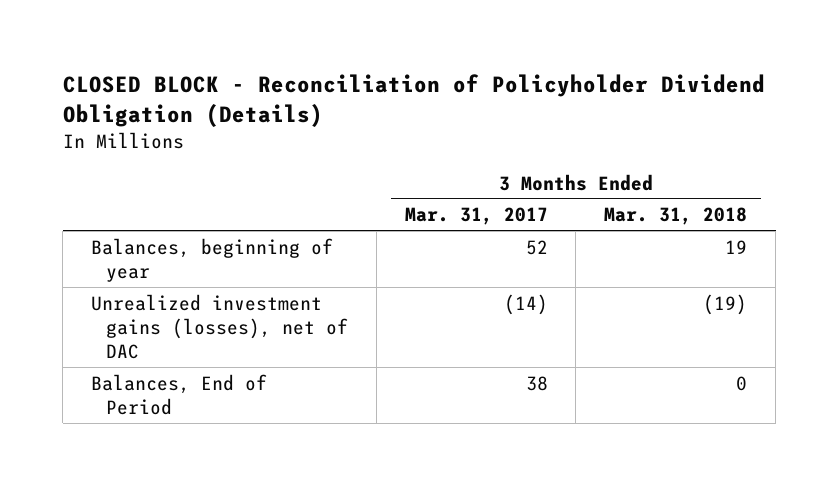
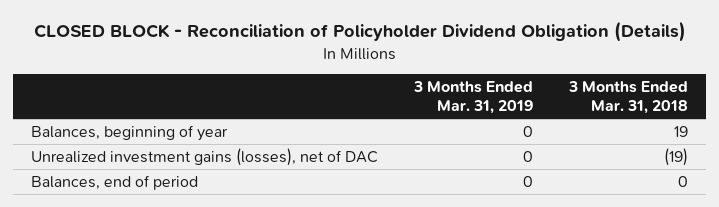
- | 3 Months Ended Mar. 31, 2017 | 3 Months Ended Mar. 31, 2018
+ | 3 Months Ended Mar. 31, 2019 | 3 Months Ended Mar. 31, 2018
- Balances, End of Period | 38 | 0
+ Balances, end of period | 0 | 0

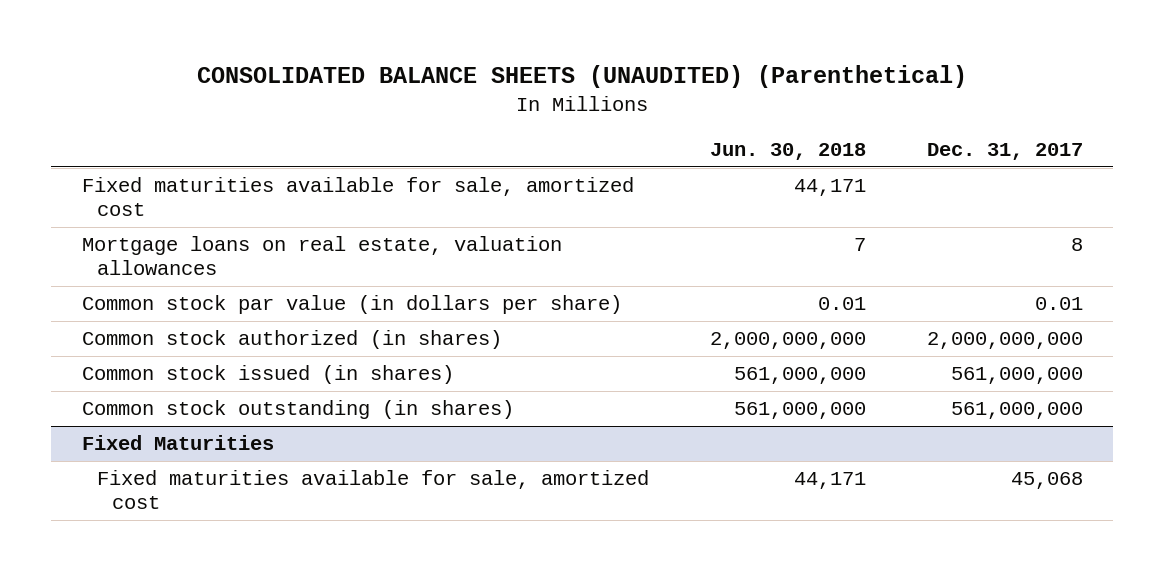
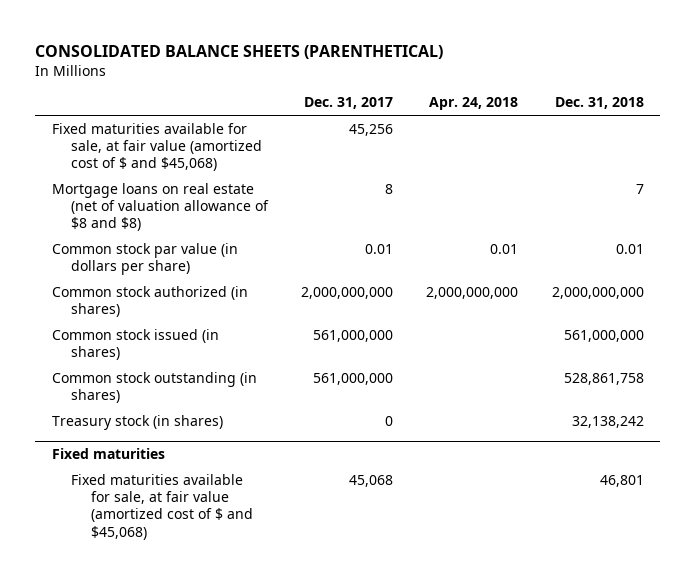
- CONSOLIDATED BALANCE SHEETS (UNAUDITED) (Parenthetical)
+ CONSOLIDATED BALANCE SHEETS (PARENTHETICAL)
- | Jun. 30, 2018 | Dec. 31, 2017
+ | Dec. 31, 2017 | Apr. 24, 2018 | Dec. 31, 2018
- Fixed maturities available for sale, amortized cost | 44,171 |
- Mortgage loans on real estate, valuation allowances | 7 | 8
+ Fixed maturities available for sale, at fair value (amortized cost of $ and $45,068) | 45,256 | |
+ Mortgage loans on real estate (net of valuation allowance of $8 and $8) | 8 | | 7
- Fixed Maturities
- Fixed maturities available for sale, amortized cost | 44,171 | 45,068
+ Treasury stock (in shares) | 0 | | 32,138,242
+ Fixed maturities
+ Fixed maturities available for sale, at fair value (amortized cost of $ and $45,068) | 45,068 | | 46,801

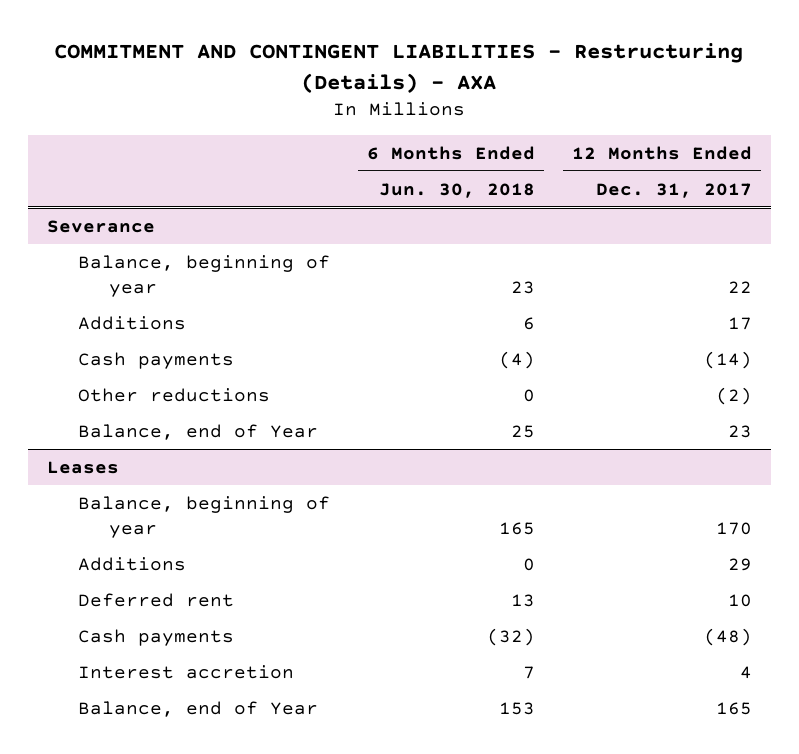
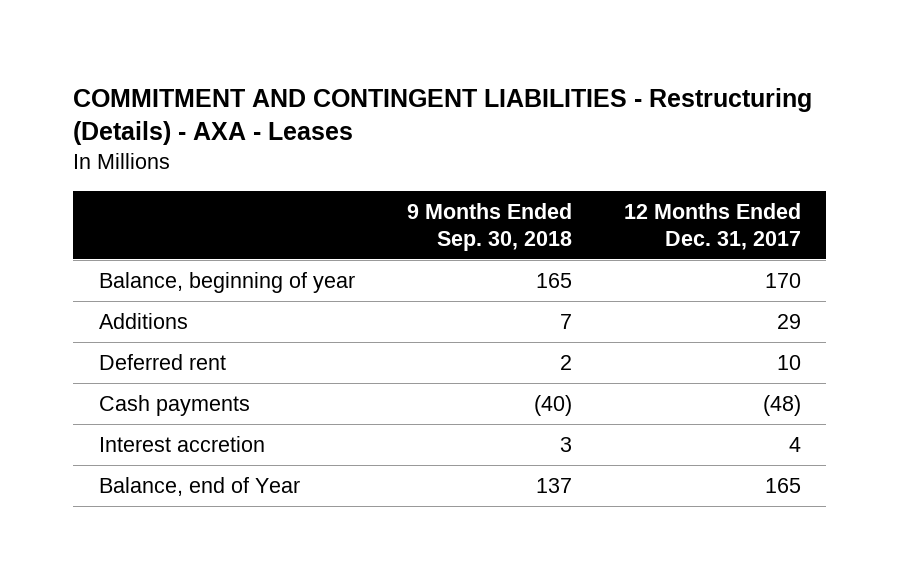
- COMMITMENT AND CONTINGENT LIABILITIES - Restructuring (Details) - AXA
+ COMMITMENT AND CONTINGENT LIABILITIES - Restructuring (Details) - AXA - Leases
- | 6 Months Ended Jun. 30, 2018 | 12 Months Ended Dec. 31, 2017
+ | 9 Months Ended Sep. 30, 2018 | 12 Months Ended Dec. 31, 2017
- Severance
- Balance, beginning of year | 23 | 22
- Additions | 6 | 17
- Cash payments | (4) | (14)
- Other reductions | 0 | (2)
- Balance, end of Year | 25 | 23
- Leases

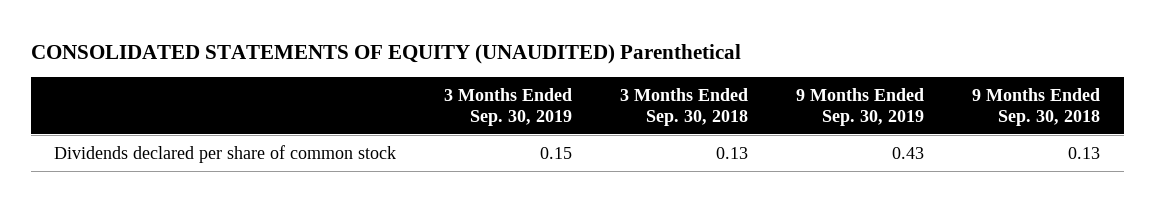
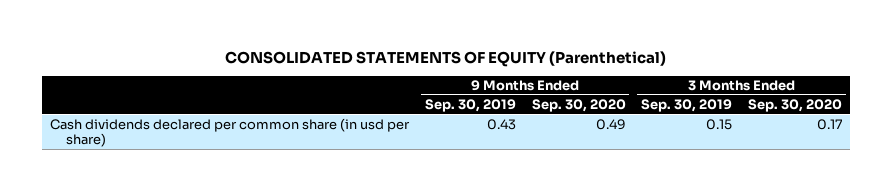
- CONSOLIDATED STATEMENTS OF EQUITY (UNAUDITED) Parenthetical
+ CONSOLIDATED STATEMENTS OF EQUITY (Parenthetical)
- | 3 Months Ended Sep. 30, 2019 | 3 Months Ended Sep. 30, 2018 | 9 Months Ended Sep. 30, 2019 | 9 Months Ended Sep. 30, 2018
+ | 9 Months Ended Sep. 30, 2019 | 9 Months Ended Sep. 30, 2020 | 3 Months Ended Sep. 30, 2019 | 3 Months Ended Sep. 30, 2020
- Dividends declared per share of common stock | 0.15 | 0.13 | 0.43 | 0.13
+ Cash dividends declared per common share (in usd per share) | 0.43 | 0.49 | 0.15 | 0.17

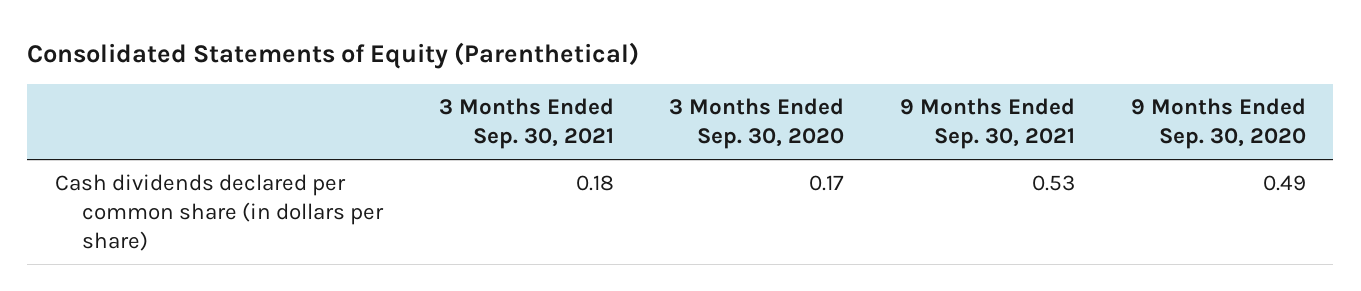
- CONSOLIDATED STATEMENTS OF EQUITY (Parenthetical)
+ Consolidated Statements of Equity (Parenthetical)
- | 9 Months Ended Sep. 30, 2019 | 9 Months Ended Sep. 30, 2020 | 3 Months Ended Sep. 30, 2019 | 3 Months Ended Sep. 30, 2020
+ | 3 Months Ended Sep. 30, 2021 | 3 Months Ended Sep. 30, 2020 | 9 Months Ended Sep. 30, 2021 | 9 Months Ended Sep. 30, 2020
- Cash dividends declared per common share (in usd per share) | 0.43 | 0.49 | 0.15 | 0.17
+ Cash dividends declared per common share (in dollars per share) | 0.18 | 0.17 | 0.53 | 0.49

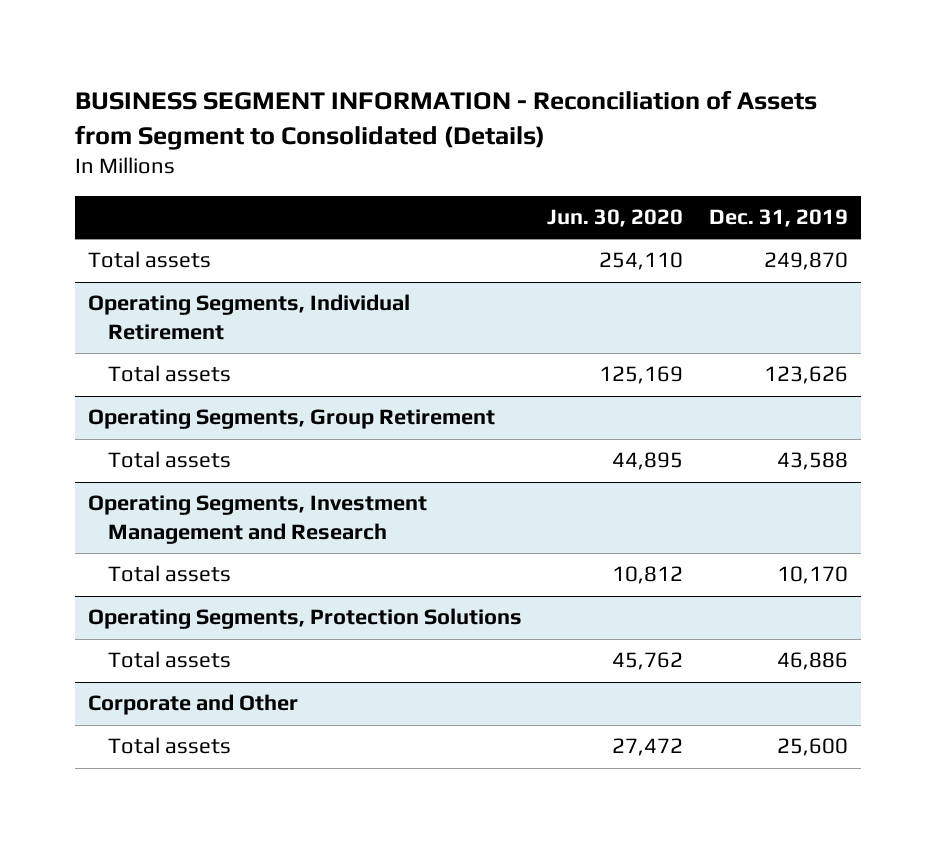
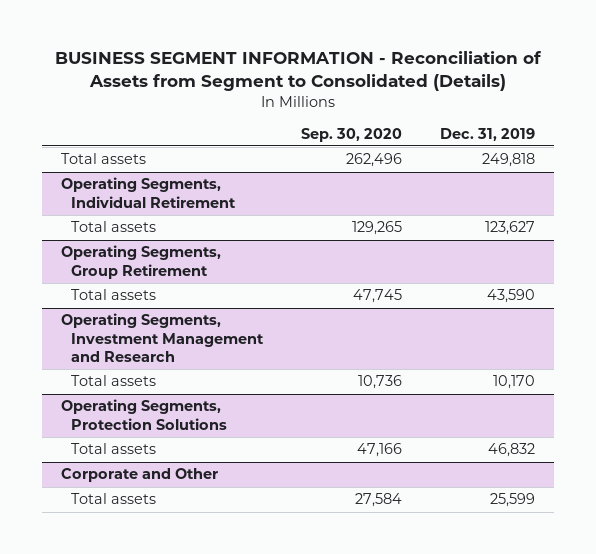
- | Jun. 30, 2020 | Dec. 31, 2019
+ | Sep. 30, 2020 | Dec. 31, 2019
- Total assets | 254,110 | 249,870
+ Total assets | 262,496 | 249,818
@ Operating Segments, Individual Retirement
- Total assets | 125,169 | 123,626
+ Total assets | 129,265 | 123,627
@ Operating Segments, Group Retirement
- Total assets | 44,895 | 43,588
+ Total assets | 47,745 | 43,590
@ Operating Segments, Protection Solutions
- Total assets | 45,762 | 46,886
+ Total assets | 47,166 | 46,832
@ Corporate and Other
- Total assets | 27,472 | 25,600
+ Total assets | 27,584 | 25,599

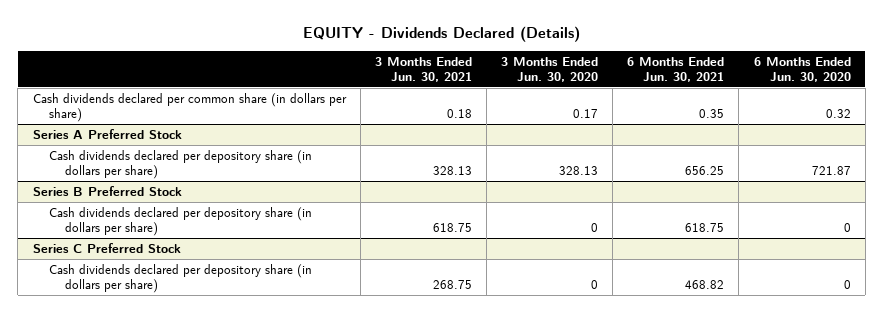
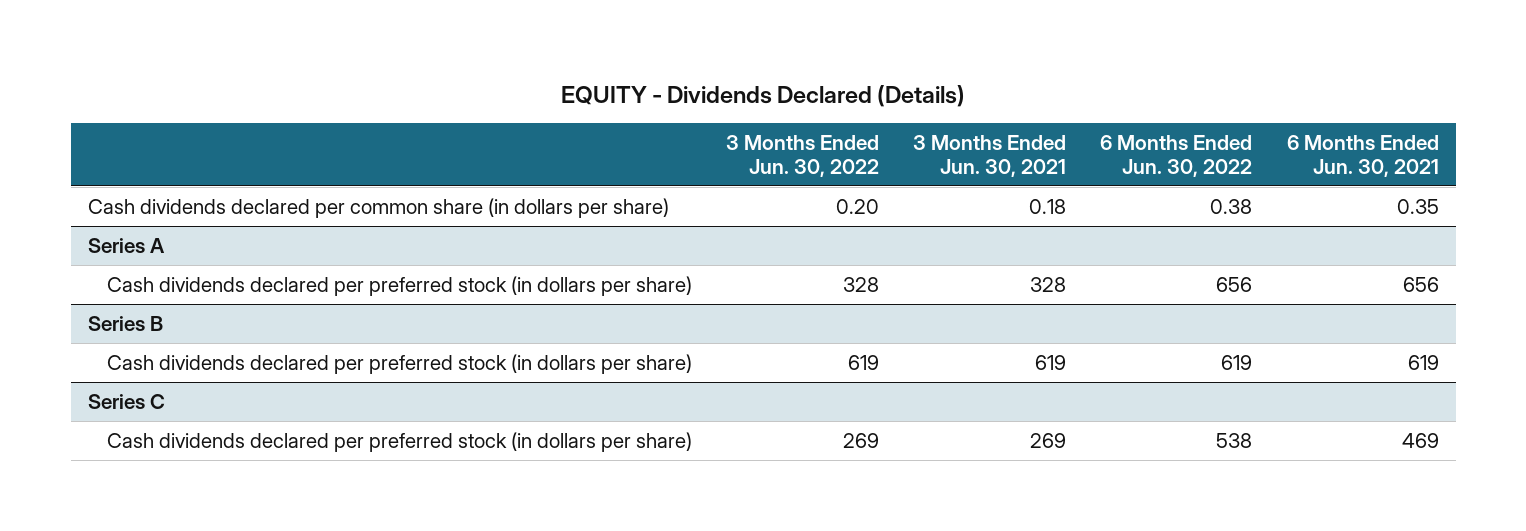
- | 3 Months Ended Jun. 30, 2021 | 3 Months Ended Jun. 30, 2020 | 6 Months Ended Jun. 30, 2021 | 6 Months Ended Jun. 30, 2020
+ | 3 Months Ended Jun. 30, 2022 | 3 Months Ended Jun. 30, 2021 | 6 Months Ended Jun. 30, 2022 | 6 Months Ended Jun. 30, 2021
- Series A Preferred Stock
- Cash dividends declared per depository share (in dollars per share) | 328.13 | 328.13 | 656.25 | 721.87
- Series B Preferred Stock
- Cash dividends declared per depository share (in dollars per share) | 618.75 | 0 | 618.75 | 0
- Series C Preferred Stock
- Cash dividends declared per depository share (in dollars per share) | 268.75 | 0 | 468.82 | 0
+ Series A
+ Cash dividends declared per preferred stock (in dollars per share) | 328 | 328 | 656 | 656
+ Series B
+ Cash dividends declared per preferred stock (in dollars per share) | 619 | 619 | 619 | 619
+ Series C
+ Cash dividends declared per preferred stock (in dollars per share) | 269 | 269 | 538 | 469

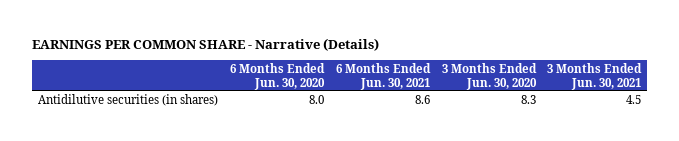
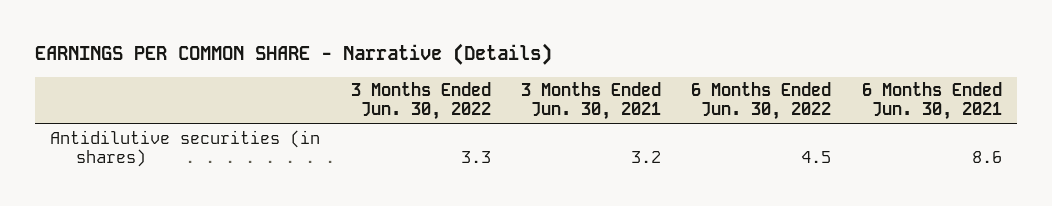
- | 6 Months Ended Jun. 30, 2020 | 6 Months Ended Jun. 30, 2021 | 3 Months Ended Jun. 30, 2020 | 3 Months Ended Jun. 30, 2021
+ | 3 Months Ended Jun. 30, 2022 | 3 Months Ended Jun. 30, 2021 | 6 Months Ended Jun. 30, 2022 | 6 Months Ended Jun. 30, 2021
- Antidilutive securities (in shares) | 8.0 | 8.6 | 8.3 | 4.5
+ Antidilutive securities (in shares) | 3.3 | 3.2 | 4.5 | 8.6

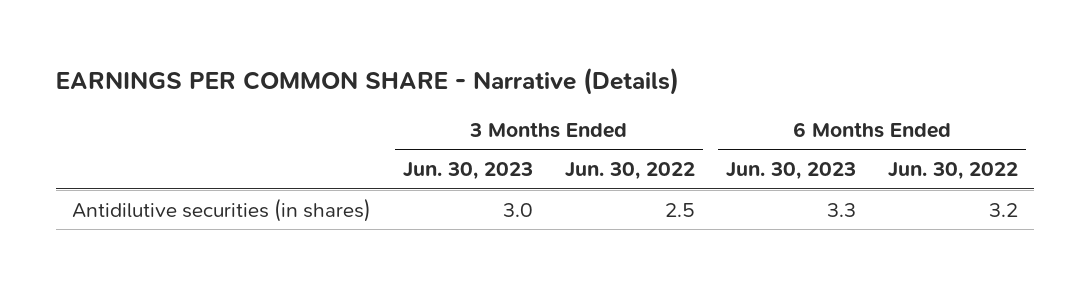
- | 3 Months Ended Jun. 30, 2022 | 3 Months Ended Jun. 30, 2021 | 6 Months Ended Jun. 30, 2022 | 6 Months Ended Jun. 30, 2021
+ | 3 Months Ended Jun. 30, 2023 | 3 Months Ended Jun. 30, 2022 | 6 Months Ended Jun. 30, 2023 | 6 Months Ended Jun. 30, 2022
- Antidilutive securities (in shares) | 3.3 | 3.2 | 4.5 | 8.6
+ Antidilutive securities (in shares) | 3.0 | 2.5 | 3.3 | 3.2

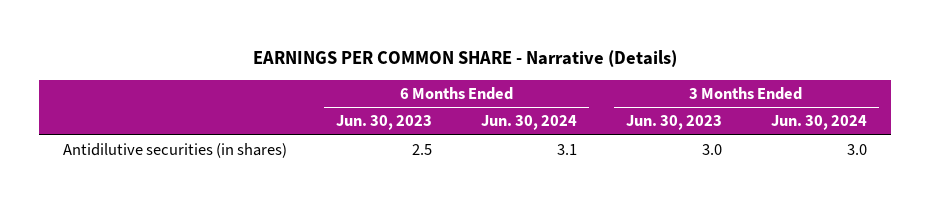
- | 3 Months Ended Jun. 30, 2023 | 3 Months Ended Jun. 30, 2022 | 6 Months Ended Jun. 30, 2023 | 6 Months Ended Jun. 30, 2022
+ | 6 Months Ended Jun. 30, 2023 | 6 Months Ended Jun. 30, 2024 | 3 Months Ended Jun. 30, 2023 | 3 Months Ended Jun. 30, 2024
- Antidilutive securities (in shares) | 3.0 | 2.5 | 3.3 | 3.2
+ Antidilutive securities (in shares) | 2.5 | 3.1 | 3.0 | 3.0

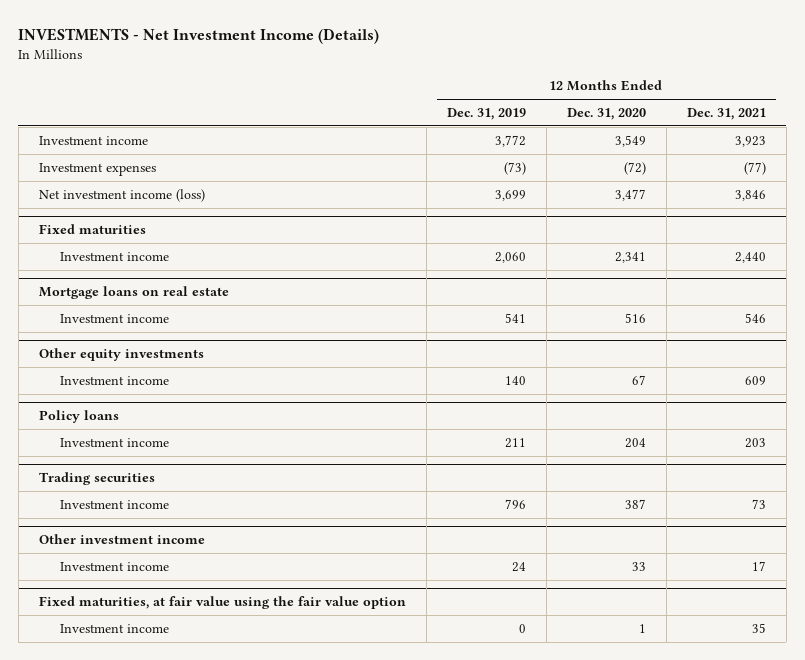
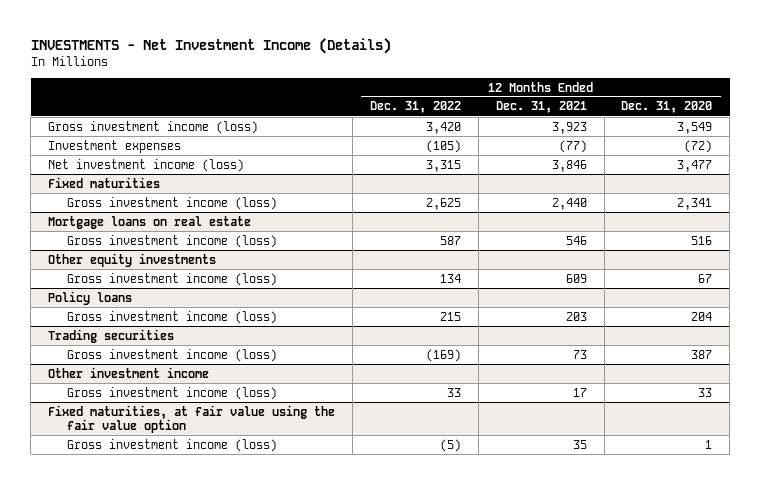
- | 12 Months Ended Dec. 31, 2019 | 12 Months Ended Dec. 31, 2020 | 12 Months Ended Dec. 31, 2021
+ | 12 Months Ended Dec. 31, 2022 | 12 Months Ended Dec. 31, 2021 | 12 Months Ended Dec. 31, 2020
- Investment income | 3,772 | 3,549 | 3,923
+ Gross investment income (loss) | 3,420 | 3,923 | 3,549
@ Fixed maturities
- Investment income | 2,060 | 2,341 | 2,440
+ Gross investment income (loss) | 2,625 | 2,440 | 2,341
@ Mortgage loans on real estate
- Investment income | 541 | 516 | 546
+ Gross investment income (loss) | 587 | 546 | 516
@ Other equity investments
- Investment income | 140 | 67 | 609
+ Gross investment income (loss) | 134 | 609 | 67
@ Policy loans
- Investment income | 211 | 204 | 203
+ Gross investment income (loss) | 215 | 203 | 204
@ Trading securities
- Investment income | 796 | 387 | 73
+ Gross investment income (loss) | (169) | 73 | 387
@ Other investment income
- Investment income | 24 | 33 | 17
+ Gross investment income (loss) | 33 | 17 | 33
@ Fixed maturities, at fair value using the fair value option
- Investment income | 0 | 1 | 35
+ Gross investment income (loss) | (5) | 35 | 1

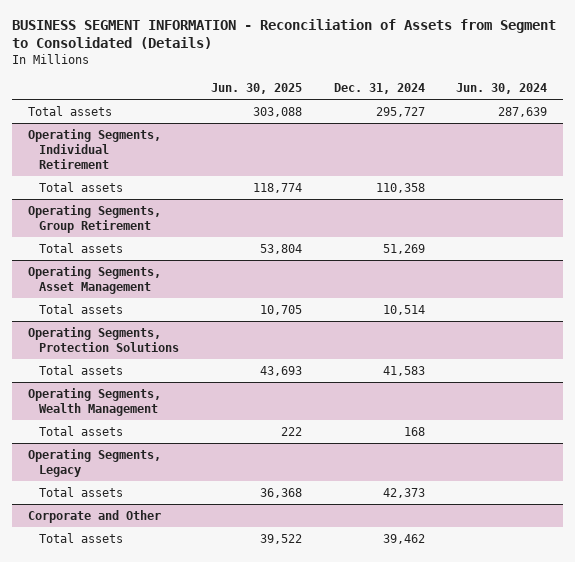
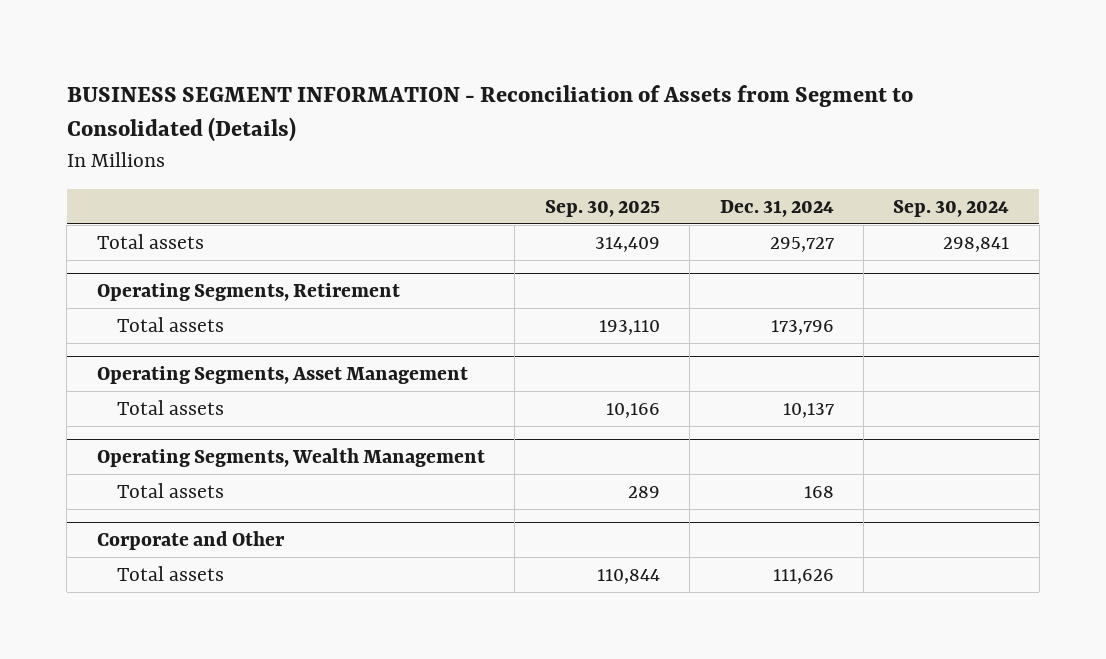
- | Jun. 30, 2025 | Dec. 31, 2024 | Jun. 30, 2024
+ | Sep. 30, 2025 | Dec. 31, 2024 | Sep. 30, 2024
- Operating Segments, Individual Retirement
- Total assets | 118,774 | 110,358 |
- Operating Segments, Group Retirement
- Total assets | 53,804 | 51,269 |
+ Operating Segments, Retirement
+ Total assets | 193,110 | 173,796 |
@ Operating Segments, Asset Management
- Total assets | 10,705 | 10,514 |
- Operating Segments, Protection Solutions
- Total assets | 43,693 | 41,583 |
@ Operating Segments, Asset Management
+ Total assets | 10,166 | 10,137 |
- Operating Segments, Legacy
- Total assets | 36,368 | 42,373 |
@ Corporate and Other
- Total assets | 39,522 | 39,462 |
+ Total assets | 110,844 | 111,626 |

